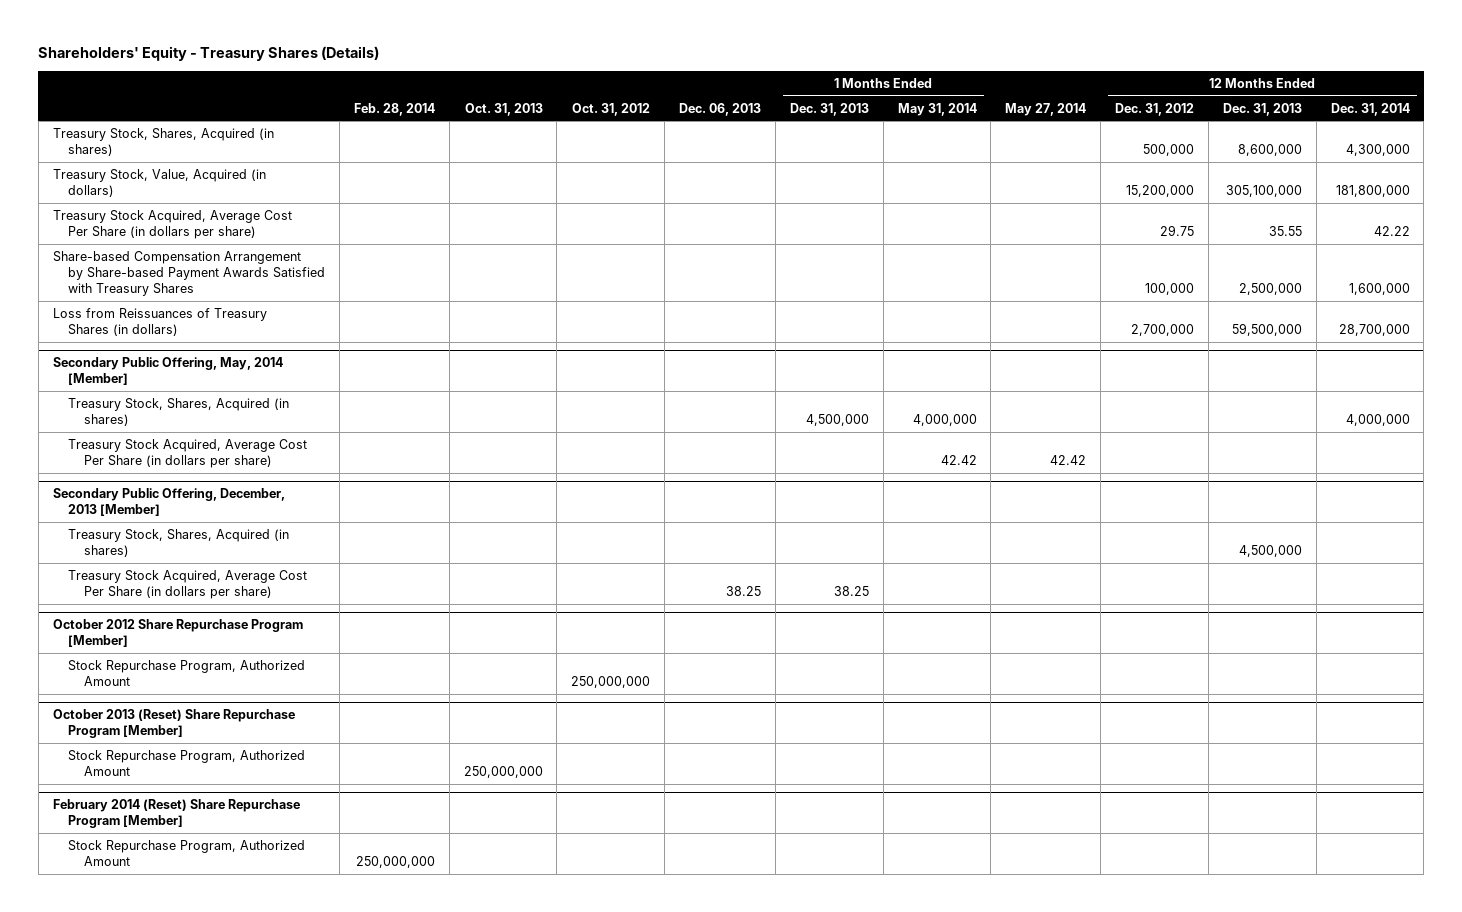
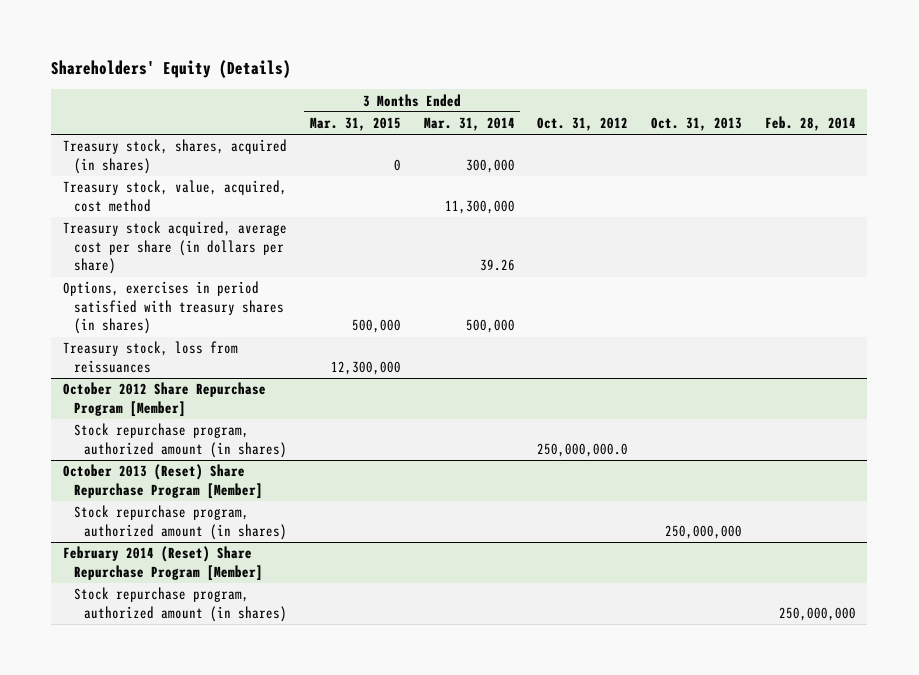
- Shareholders' Equity - Treasury Shares (Details)
+ Shareholders' Equity (Details)
- | Feb. 28, 2014 | Oct. 31, 2013 | Oct. 31, 2012 | Dec. 06, 2013 | 1 Months Ended Dec. 31, 2013 | 1 Months Ended May 31, 2014 | May 27, 2014 | 12 Months Ended Dec. 31, 2012 | 12 Months Ended Dec. 31, 2013 | 12 Months Ended Dec. 31, 2014
+ | 3 Months Ended Mar. 31, 2015 | 3 Months Ended Mar. 31, 2014 | Oct. 31, 2012 | Oct. 31, 2013 | Feb. 28, 2014
- Treasury Stock, Shares, Acquired (in shares) | | | | | | | | 500,000 | 8,600,000 | 4,300,000
- Treasury Stock, Value, Acquired (in dollars) | | | | | | | | 15,200,000 | 305,100,000 | 181,800,000
- Treasury Stock Acquired, Average Cost Per Share (in dollars per share) | | | | | | | | 29.75 | 35.55 | 42.22
- Share-based Compensation Arrangement by Share-based Payment Awards Satisfied with Treasury Shares | | | | | | | | 100,000 | 2,500,000 | 1,600,000
- Loss from Reissuances of Treasury Shares (in dollars) | | | | | | | | 2,700,000 | 59,500,000 | 28,700,000
- Secondary Public Offering, May, 2014 [Member]
- Treasury Stock, Shares, Acquired (in shares) | | | | | 4,500,000 | 4,000,000 | | | | 4,000,000
- Treasury Stock Acquired, Average Cost Per Share (in dollars per share) | | | | | | 42.42 | 42.42 | | |
- Secondary Public Offering, December, 2013 [Member]
- Treasury Stock, Shares, Acquired (in shares) | | | | | | | | | 4,500,000 |
- Treasury Stock Acquired, Average Cost Per Share (in dollars per share) | | | | 38.25 | 38.25 | | | | |
+ Treasury stock, shares, acquired (in shares) | 0 | 300,000 | | |
+ Treasury stock, value, acquired, cost method | | 11,300,000 | | |
+ Treasury stock acquired, average cost per share (in dollars per share) | | 39.26 | | |
+ Options, exercises in period satisfied with treasury shares (in shares) | 500,000 | 500,000 | | |
+ Treasury stock, loss from reissuances | 12,300,000 | | | |
@ October 2012 Share Repurchase Program [Member]
- Stock Repurchase Program, Authorized Amount | | | 250,000,000 | | | | | | |
+ Stock repurchase program, authorized amount (in shares) | | | 250,000,000.0 | |
@ October 2013 (Reset) Share Repurchase Program [Member]
- Stock Repurchase Program, Authorized Amount | | 250,000,000 | | | | | | | |
+ Stock repurchase program, authorized amount (in shares) | | | | 250,000,000 |
@ February 2014 (Reset) Share Repurchase Program [Member]
- Stock Repurchase Program, Authorized Amount | 250,000,000 | | | | | | | | |
+ Stock repurchase program, authorized amount (in shares) | | | | | 250,000,000

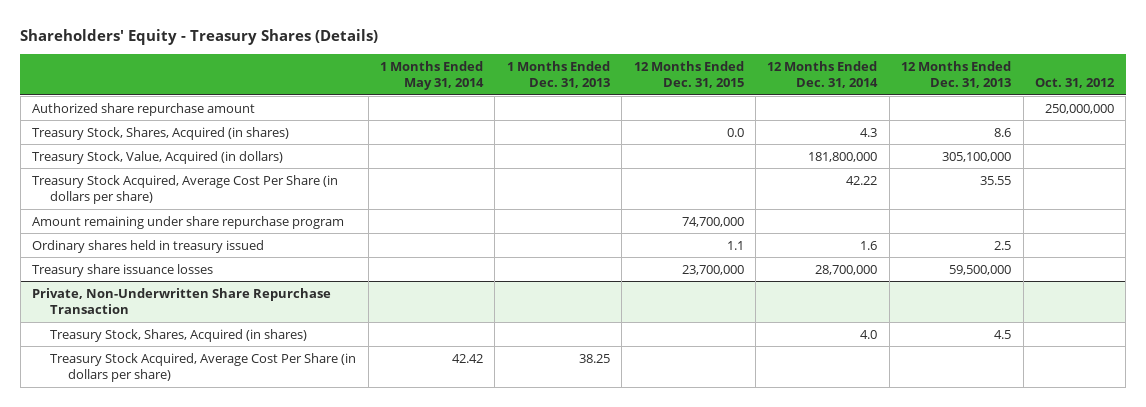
- Shareholders' Equity (Details)
+ Shareholders' Equity - Treasury Shares (Details)
- | 3 Months Ended Mar. 31, 2015 | 3 Months Ended Mar. 31, 2014 | Oct. 31, 2012 | Oct. 31, 2013 | Feb. 28, 2014
+ | 1 Months Ended May 31, 2014 | 1 Months Ended Dec. 31, 2013 | 12 Months Ended Dec. 31, 2015 | 12 Months Ended Dec. 31, 2014 | 12 Months Ended Dec. 31, 2013 | Oct. 31, 2012
- Treasury stock, shares, acquired (in shares) | 0 | 300,000 | | |
- Treasury stock, value, acquired, cost method | | 11,300,000 | | |
- Treasury stock acquired, average cost per share (in dollars per share) | | 39.26 | | |
- Options, exercises in period satisfied with treasury shares (in shares) | 500,000 | 500,000 | | |
- Treasury stock, loss from reissuances | 12,300,000 | | | |
- October 2012 Share Repurchase Program [Member]
- Stock repurchase program, authorized amount (in shares) | | | 250,000,000.0 | |
- October 2013 (Reset) Share Repurchase Program [Member]
- Stock repurchase program, authorized amount (in shares) | | | | 250,000,000 |
- February 2014 (Reset) Share Repurchase Program [Member]
- Stock repurchase program, authorized amount (in shares) | | | | | 250,000,000
+ Authorized share repurchase amount | | | | | | 250,000,000
+ Treasury Stock, Shares, Acquired (in shares) | | | 0.0 | 4.3 | 8.6 |
+ Treasury Stock, Value, Acquired (in dollars) | | | | 181,800,000 | 305,100,000 |
+ Treasury Stock Acquired, Average Cost Per Share (in dollars per share) | | | | 42.22 | 35.55 |
+ Amount remaining under share repurchase program | | | 74,700,000 | | |
+ Ordinary shares held in treasury issued | | | 1.1 | 1.6 | 2.5 |
+ Treasury share issuance losses | | | 23,700,000 | 28,700,000 | 59,500,000 |
+ Private, Non-Underwritten Share Repurchase Transaction
+ Treasury Stock, Shares, Acquired (in shares) | | | | 4.0 | 4.5 |
+ Treasury Stock Acquired, Average Cost Per Share (in dollars per share) | 42.42 | 38.25 | | | |

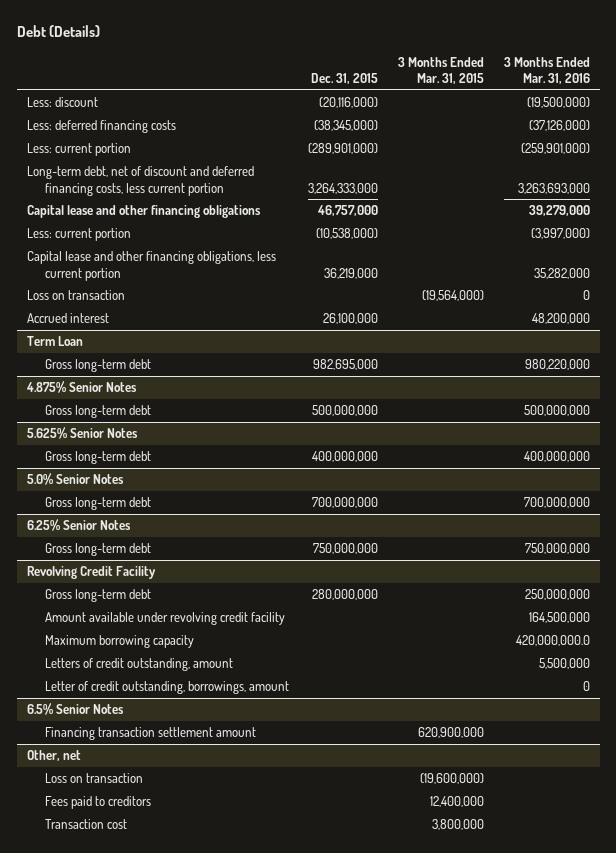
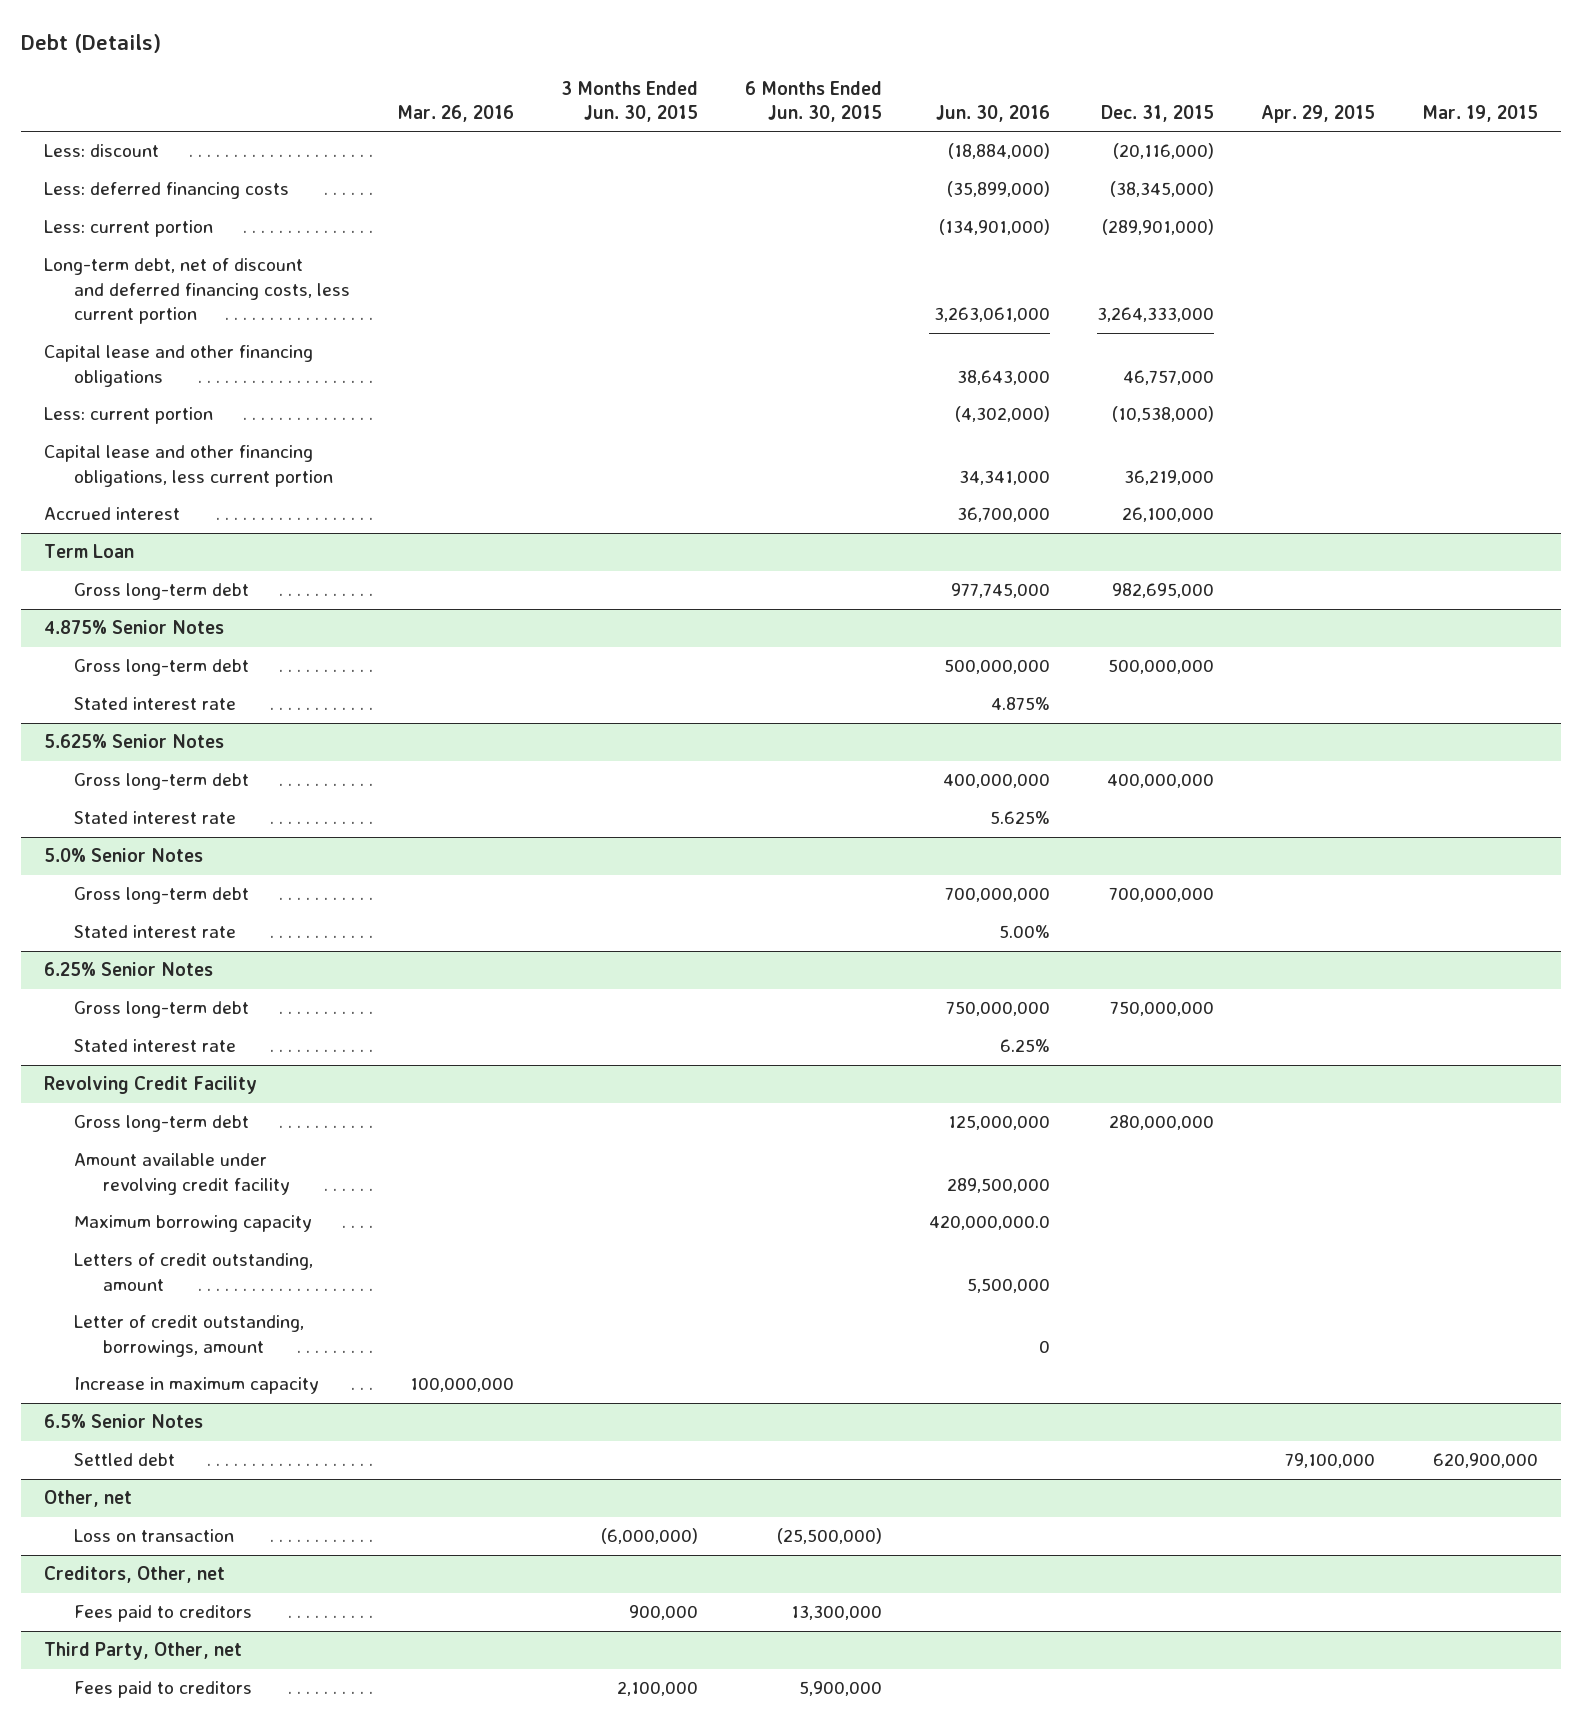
- | Dec. 31, 2015 | 3 Months Ended Mar. 31, 2015 | 3 Months Ended Mar. 31, 2016
+ | Mar. 26, 2016 | 3 Months Ended Jun. 30, 2015 | 6 Months Ended Jun. 30, 2015 | Jun. 30, 2016 | Dec. 31, 2015 | Apr. 29, 2015 | Mar. 19, 2015
- Loss on transaction | | (19,564,000) | 0
@ 4.875% Senior Notes
+ Stated interest rate | | | | 4.875% | | |
@ 5.625% Senior Notes
+ Stated interest rate | | | | 5.625% | | |
@ 5.0% Senior Notes
+ Stated interest rate | | | | 5.00% | | |
@ 6.25% Senior Notes
+ Stated interest rate | | | | 6.25% | | |
@ Revolving Credit Facility
+ Increase in maximum capacity | 100,000,000 | | | | | |
@ 6.5% Senior Notes
- Financing transaction settlement amount | | 620,900,000 |
+ Settled debt | | | | | | 79,100,000 | 620,900,000
@ Other, net
- Fees paid to creditors | | 12,400,000 |
- Transaction cost | | 3,800,000 |
+ Creditors, Other, net
+ Fees paid to creditors | | 900,000 | 13,300,000 | | | |
+ Third Party, Other, net
+ Fees paid to creditors | | 2,100,000 | 5,900,000 | | | |

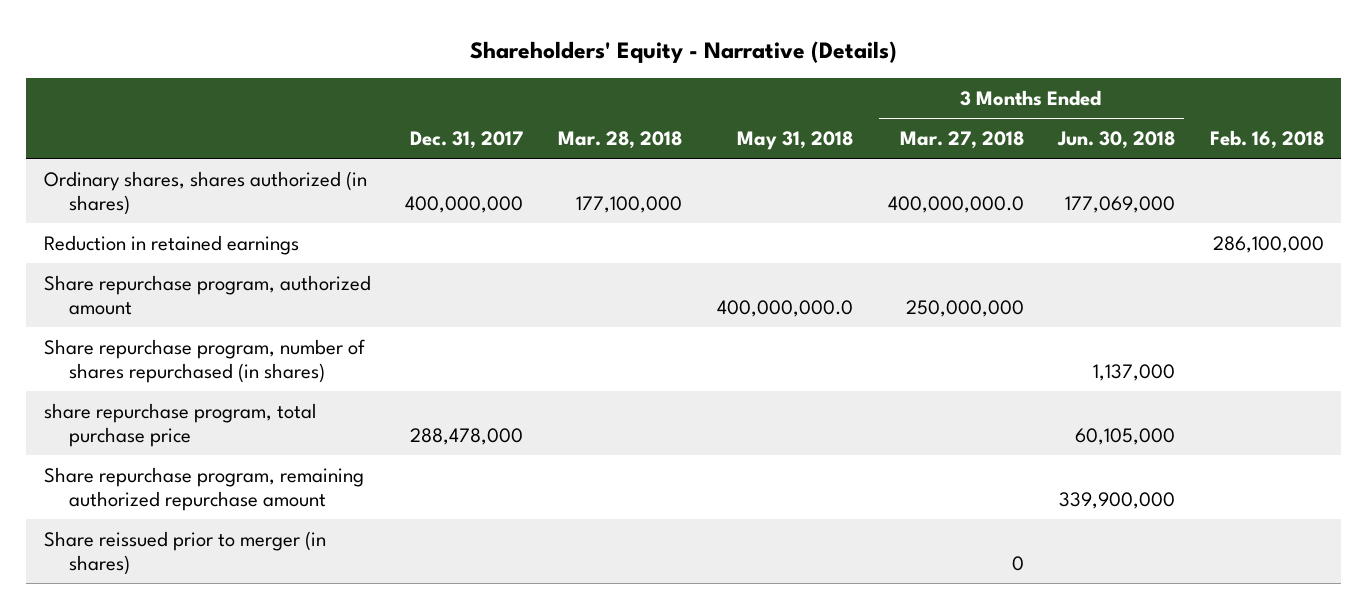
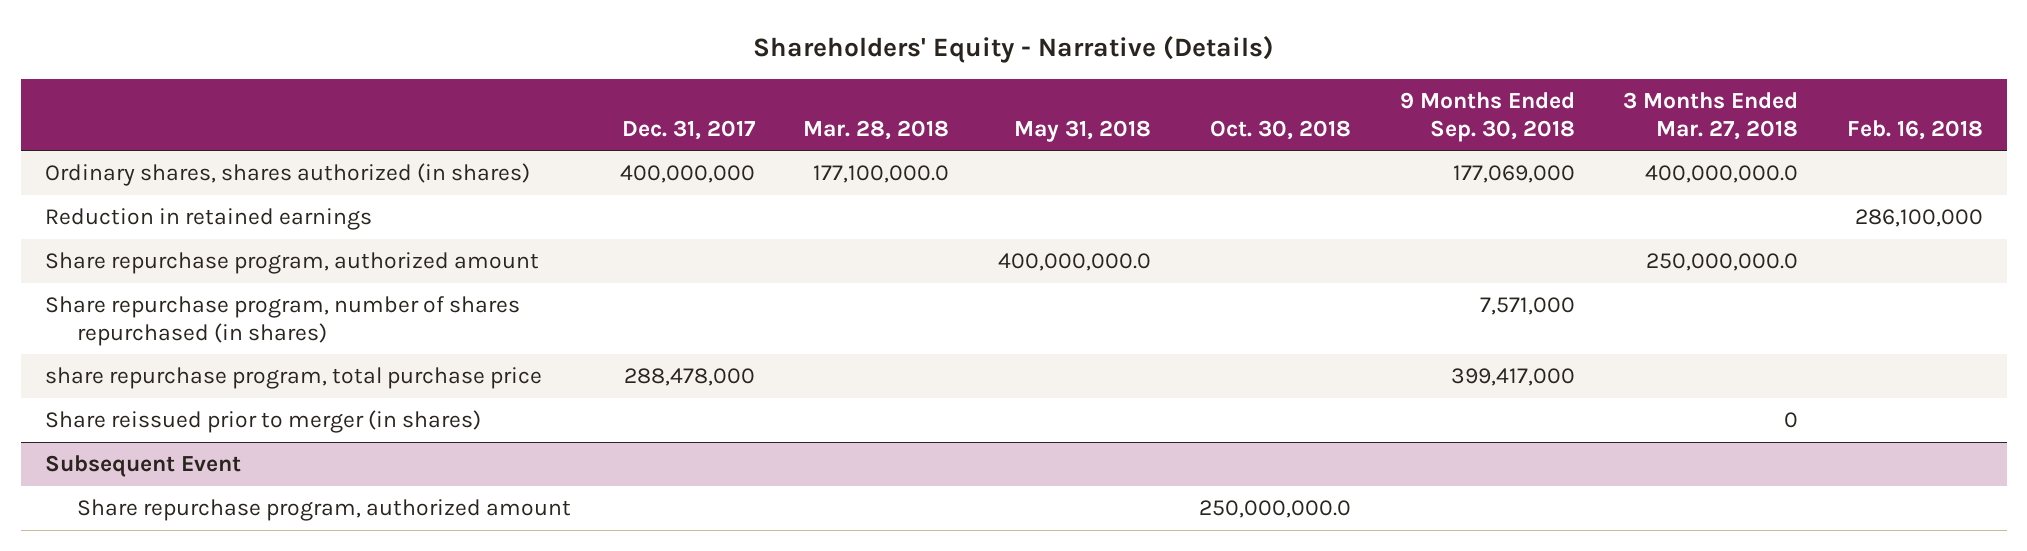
- | Dec. 31, 2017 | Mar. 28, 2018 | May 31, 2018 | 3 Months Ended Mar. 27, 2018 | 3 Months Ended Jun. 30, 2018 | Feb. 16, 2018
+ | Dec. 31, 2017 | Mar. 28, 2018 | May 31, 2018 | Oct. 30, 2018 | 9 Months Ended Sep. 30, 2018 | 3 Months Ended Mar. 27, 2018 | Feb. 16, 2018
- Ordinary shares, shares authorized (in shares) | 400,000,000 | 177,100,000 | | 400,000,000.0 | 177,069,000 |
+ Ordinary shares, shares authorized (in shares) | 400,000,000 | 177,100,000.0 | | | 177,069,000 | 400,000,000.0 |
- Share repurchase program, authorized amount | | | 400,000,000.0 | 250,000,000 | |
+ Share repurchase program, authorized amount | | | 400,000,000.0 | | | 250,000,000.0 |
- Share repurchase program, remaining authorized repurchase amount | | | | | 339,900,000 |
+ Subsequent Event
+ Share repurchase program, authorized amount | | | | 250,000,000.0 | | |

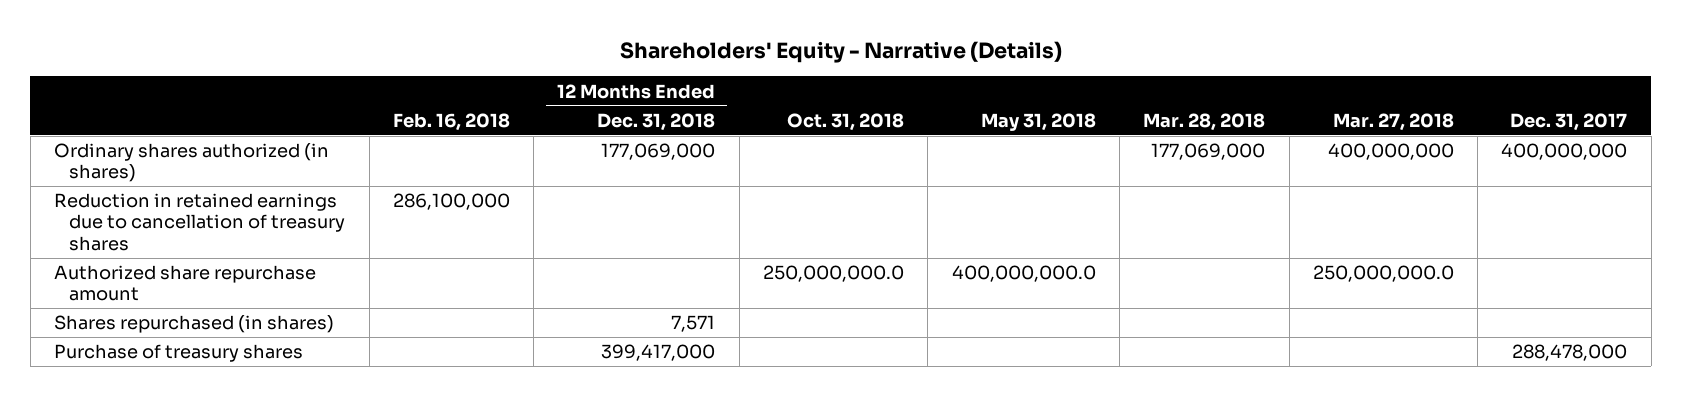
- | Dec. 31, 2017 | Mar. 28, 2018 | May 31, 2018 | Oct. 30, 2018 | 9 Months Ended Sep. 30, 2018 | 3 Months Ended Mar. 27, 2018 | Feb. 16, 2018
+ | Feb. 16, 2018 | 12 Months Ended Dec. 31, 2018 | Oct. 31, 2018 | May 31, 2018 | Mar. 28, 2018 | Mar. 27, 2018 | Dec. 31, 2017
- Ordinary shares, shares authorized (in shares) | 400,000,000 | 177,100,000.0 | | | 177,069,000 | 400,000,000.0 |
- Reduction in retained earnings | | | | | | | 286,100,000
- Share repurchase program, authorized amount | | | 400,000,000.0 | | | 250,000,000.0 |
- Share repurchase program, number of shares repurchased (in shares) | | | | | 7,571,000 | |
- share repurchase program, total purchase price | 288,478,000 | | | | 399,417,000 | |
- Share reissued prior to merger (in shares) | | | | | | 0 |
- Subsequent Event
- Share repurchase program, authorized amount | | | | 250,000,000.0 | | |
+ Ordinary shares authorized (in shares) | | 177,069,000 | | | 177,069,000 | 400,000,000 | 400,000,000
+ Reduction in retained earnings due to cancellation of treasury shares | 286,100,000 | | | | | |
+ Authorized share repurchase amount | | | 250,000,000.0 | 400,000,000.0 | | 250,000,000.0 |
+ Shares repurchased (in shares) | | 7,571 | | | | |
+ Purchase of treasury shares | | 399,417,000 | | | | | 288,478,000

